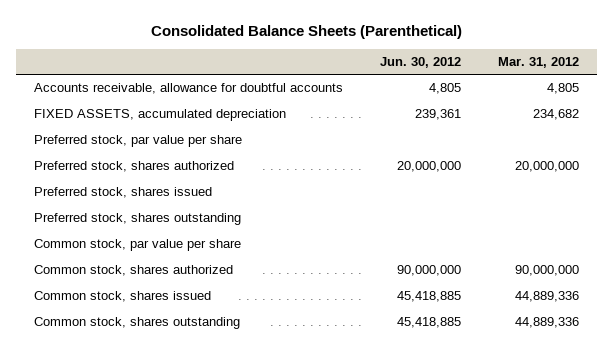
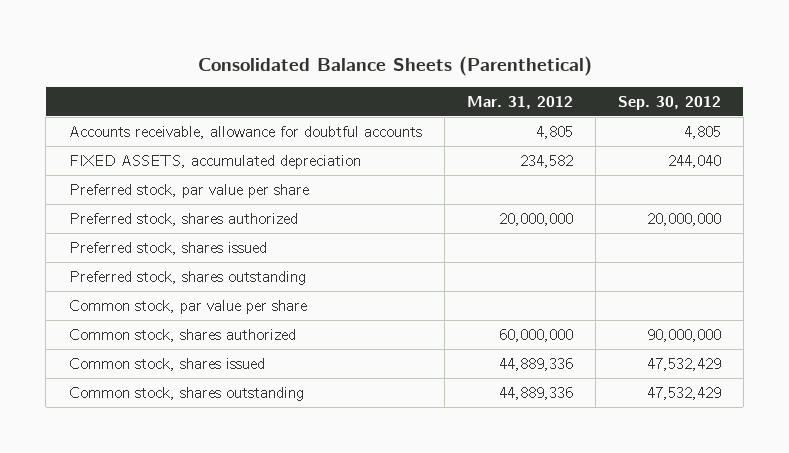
- | Jun. 30, 2012 | Mar. 31, 2012
+ | Mar. 31, 2012 | Sep. 30, 2012
- FIXED ASSETS, accumulated depreciation | 239,361 | 234,682
+ FIXED ASSETS, accumulated depreciation | 234,582 | 244,040
- Common stock, shares authorized | 90,000,000 | 90,000,000
+ Common stock, shares authorized | 60,000,000 | 90,000,000

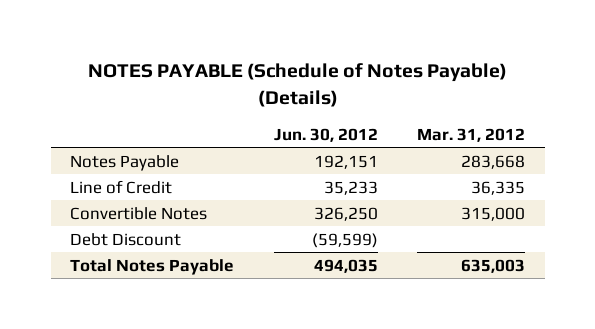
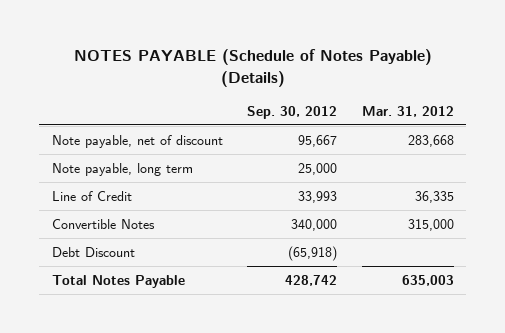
- | Jun. 30, 2012 | Mar. 31, 2012
+ | Sep. 30, 2012 | Mar. 31, 2012
- Notes Payable | 192,151 | 283,668
+ Note payable, net of discount | 95,667 | 283,668
+ Note payable, long term | 25,000 |

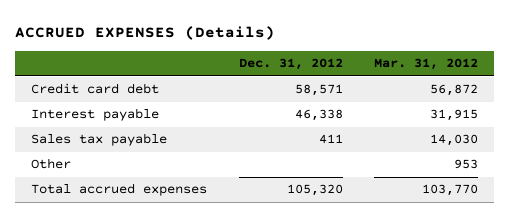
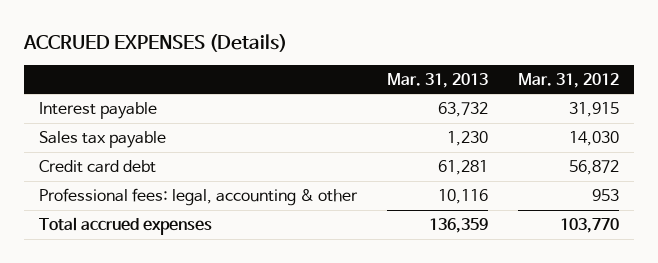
- | Dec. 31, 2012 | Mar. 31, 2012
+ | Mar. 31, 2013 | Mar. 31, 2012
- Other | | 953
moved down: Credit card debt | 61,281 | 56,872
+ Professional fees: legal, accounting & other | 10,116 | 953

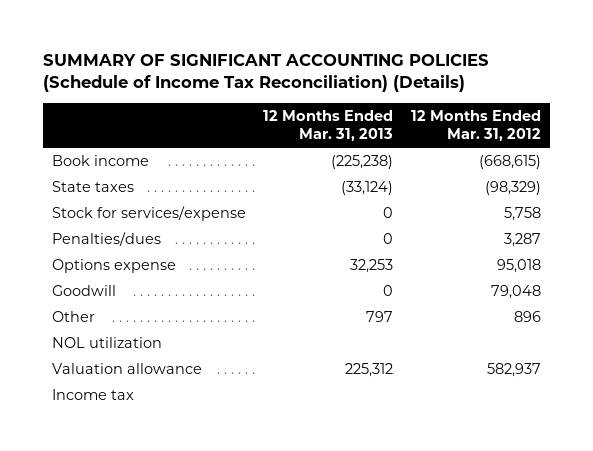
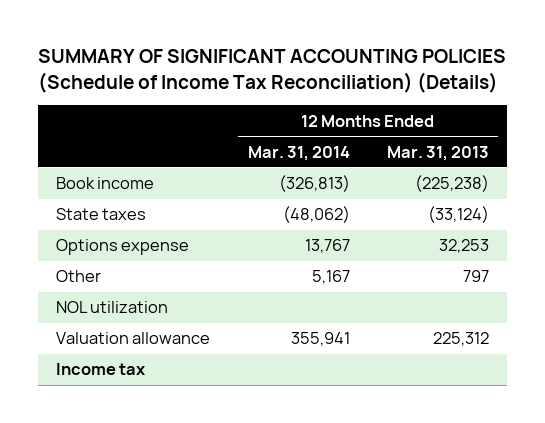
- | 12 Months Ended Mar. 31, 2013 | 12 Months Ended Mar. 31, 2012
+ | 12 Months Ended Mar. 31, 2014 | 12 Months Ended Mar. 31, 2013
- Stock for services/expense | 0 | 5,758
- Penalties/dues | 0 | 3,287
- Goodwill | 0 | 79,048

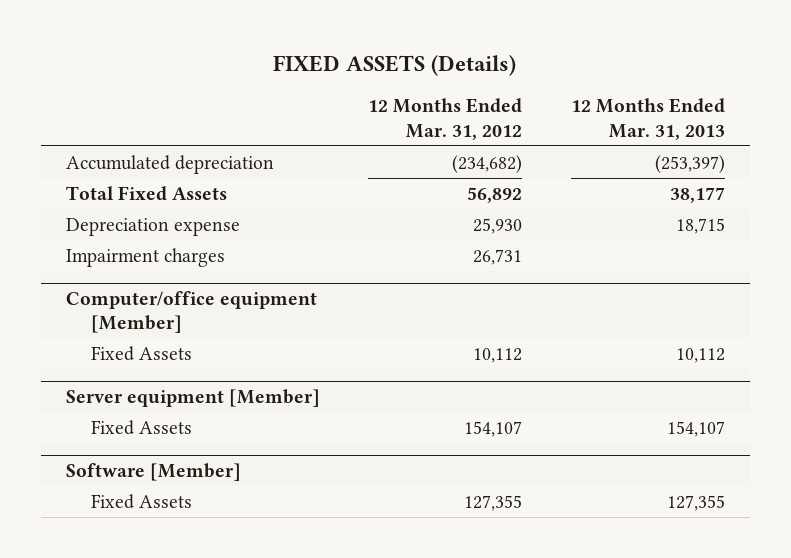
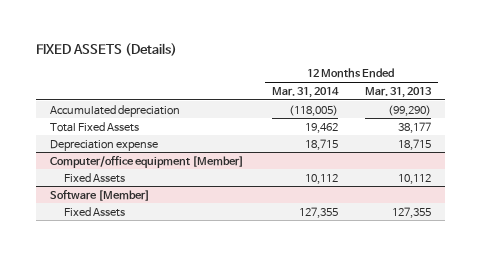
- | 12 Months Ended Mar. 31, 2012 | 12 Months Ended Mar. 31, 2013
+ | 12 Months Ended Mar. 31, 2014 | 12 Months Ended Mar. 31, 2013
- Accumulated depreciation | (234,682) | (253,397)
+ Accumulated depreciation | (118,005) | (99,290)
- Impairment charges | 26,731 |
- Server equipment [Member]
- Fixed Assets | 154,107 | 154,107

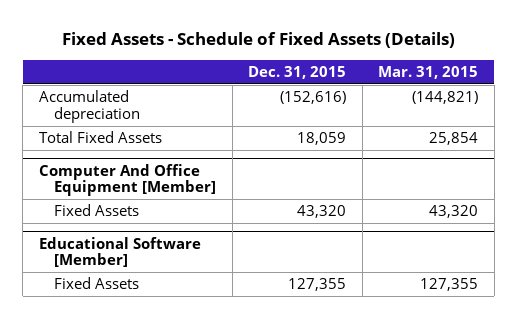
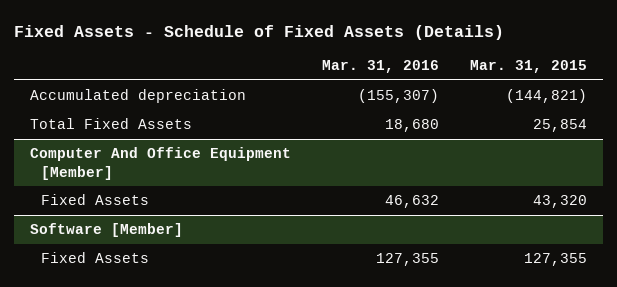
- | Dec. 31, 2015 | Mar. 31, 2015
+ | Mar. 31, 2016 | Mar. 31, 2015
- Educational Software [Member]
+ Software [Member]

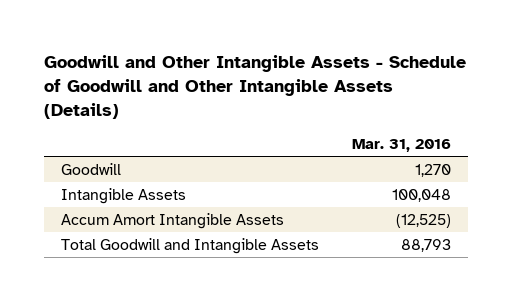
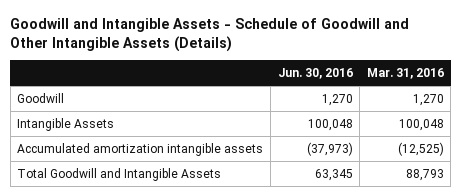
- Goodwill and Other Intangible Assets - Schedule of Goodwill and Other Intangible Assets (Details)
+ Goodwill and Intangible Assets - Schedule of Goodwill and Other Intangible Assets (Details)
- | Mar. 31, 2016
+ | Jun. 30, 2016 | Mar. 31, 2016
- Accum Amort Intangible Assets | (12,525)
+ Accumulated amortization intangible assets | (37,973) | (12,525)

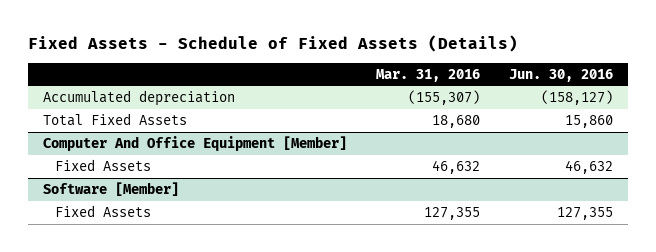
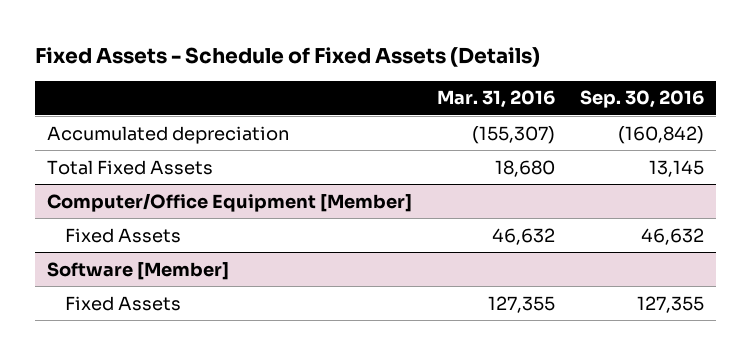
- | Mar. 31, 2016 | Jun. 30, 2016
+ | Mar. 31, 2016 | Sep. 30, 2016
- Computer And Office Equipment [Member]
+ Computer/Office Equipment [Member]

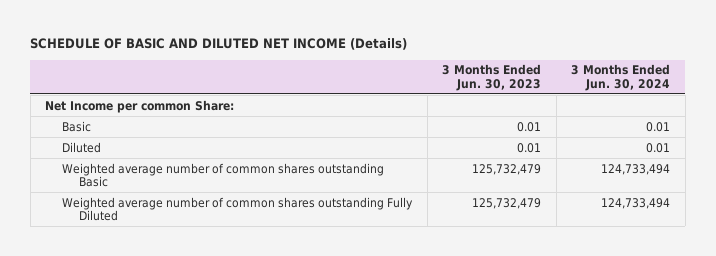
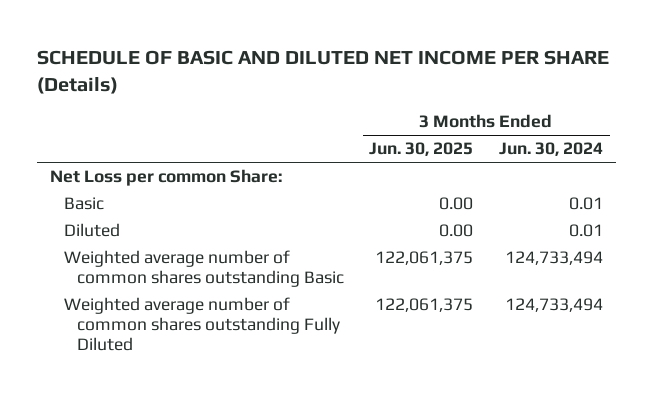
- SCHEDULE OF BASIC AND DILUTED NET INCOME (Details)
+ SCHEDULE OF BASIC AND DILUTED NET INCOME PER SHARE (Details)
- | 3 Months Ended Jun. 30, 2023 | 3 Months Ended Jun. 30, 2024
+ | 3 Months Ended Jun. 30, 2025 | 3 Months Ended Jun. 30, 2024
- Net Income per common Share:
+ Net Loss per common Share:

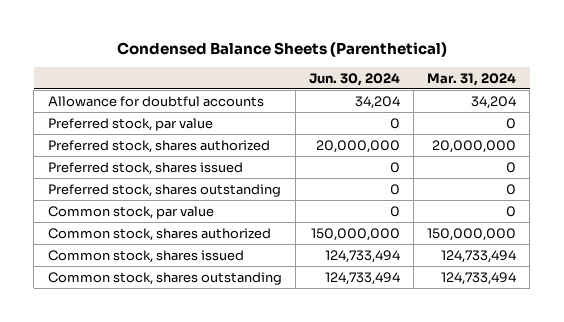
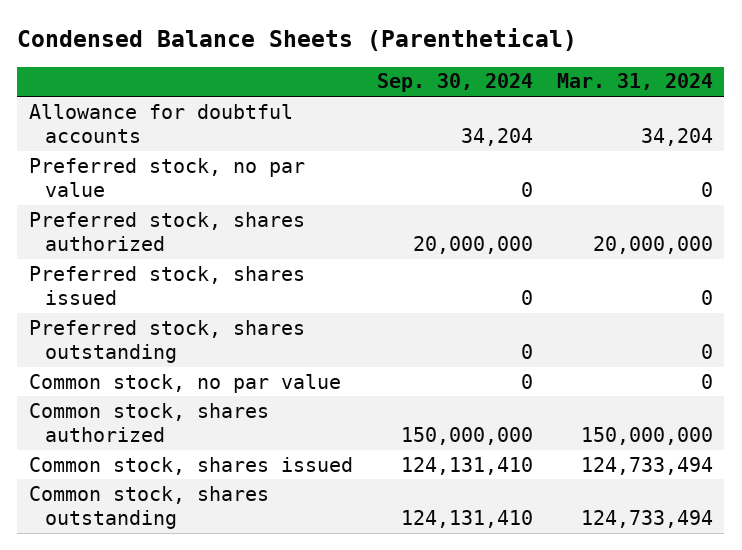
- | Jun. 30, 2024 | Mar. 31, 2024
+ | Sep. 30, 2024 | Mar. 31, 2024
- Preferred stock, par value | 0 | 0
+ Preferred stock, no par value | 0 | 0
- Common stock, par value | 0 | 0
+ Common stock, no par value | 0 | 0

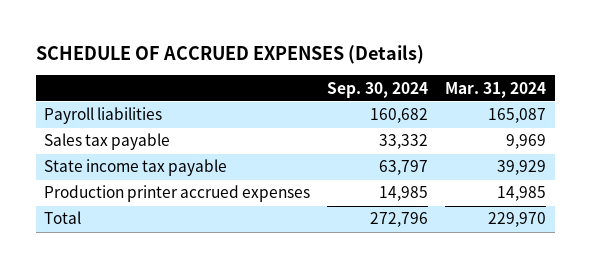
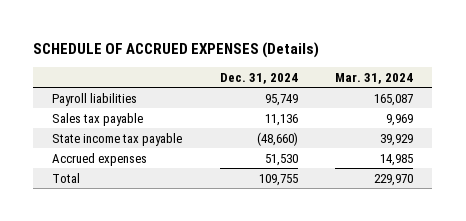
- | Sep. 30, 2024 | Mar. 31, 2024
+ | Dec. 31, 2024 | Mar. 31, 2024
- Production printer accrued expenses | 14,985 | 14,985
+ Accrued expenses | 51,530 | 14,985

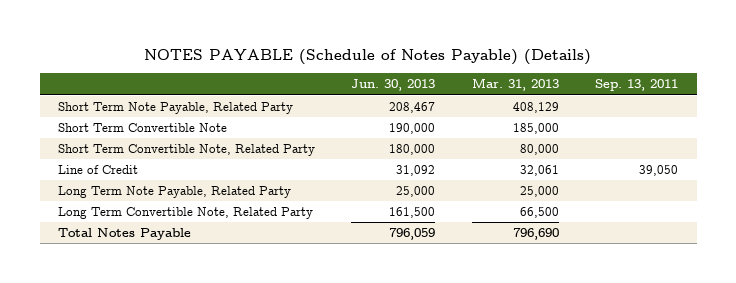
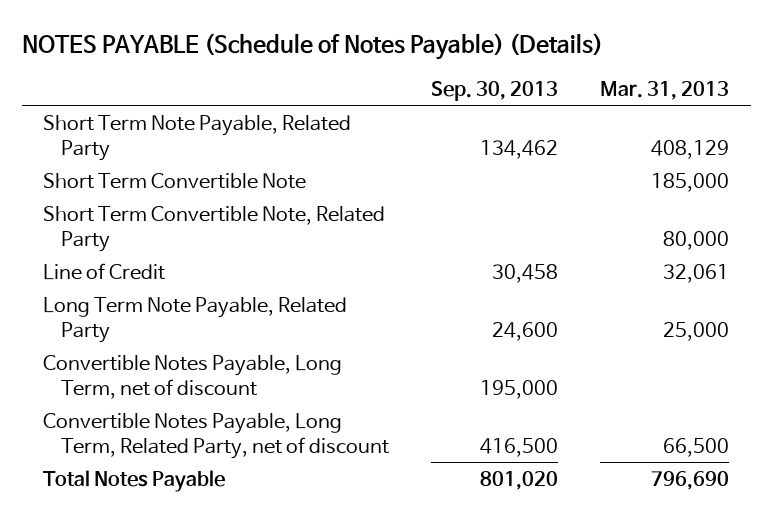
- | Jun. 30, 2013 | Mar. 31, 2013 | Sep. 13, 2011
+ | Sep. 30, 2013 | Mar. 31, 2013
- Long Term Convertible Note, Related Party | 161,500 | 66,500 |
+ Convertible Notes Payable, Long Term, net of discount | 195,000 |
+ Convertible Notes Payable, Long Term, Related Party, net of discount | 416,500 | 66,500

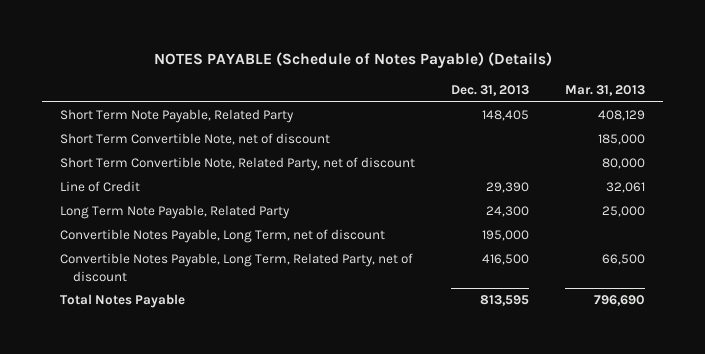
- | Sep. 30, 2013 | Mar. 31, 2013
+ | Dec. 31, 2013 | Mar. 31, 2013
- Short Term Convertible Note | | 185,000
- Short Term Convertible Note, Related Party | | 80,000
+ Short Term Convertible Note, net of discount | | 185,000
+ Short Term Convertible Note, Related Party, net of discount | | 80,000

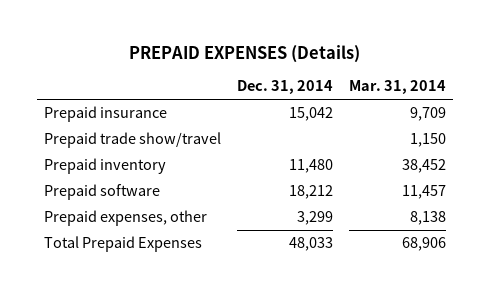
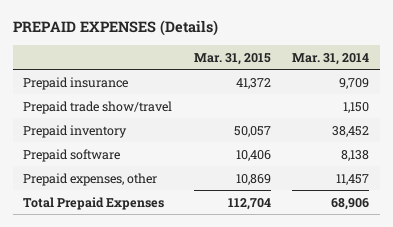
- | Dec. 31, 2014 | Mar. 31, 2014
+ | Mar. 31, 2015 | Mar. 31, 2014
- Prepaid software | 18,212 | 11,457
- Prepaid expenses, other | 3,299 | 8,138
+ Prepaid software | 10,406 | 8,138
+ Prepaid expenses, other | 10,869 | 11,457

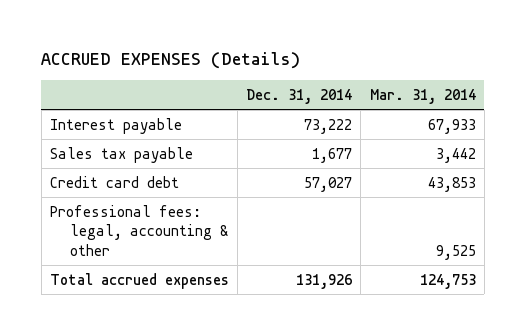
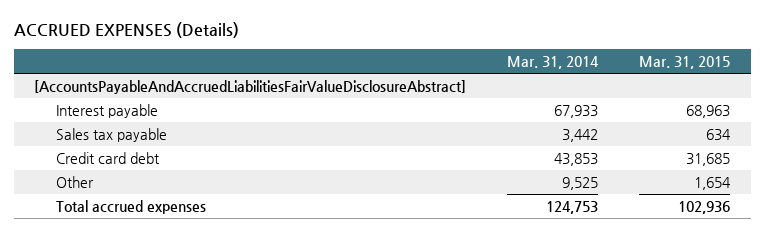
- | Dec. 31, 2014 | Mar. 31, 2014
+ | Mar. 31, 2014 | Mar. 31, 2015
+ [AccountsPayableAndAccruedLiabilitiesFairValueDisclosureAbstract]
- Professional fees: legal, accounting & other | | 9,525
+ Other | 9,525 | 1,654

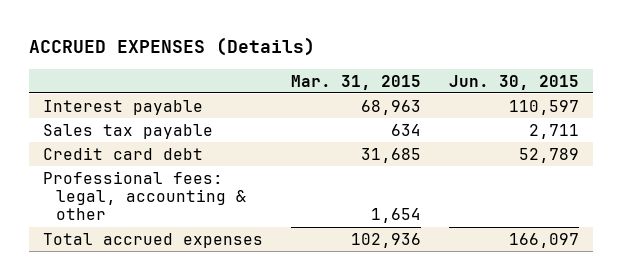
- | Mar. 31, 2014 | Mar. 31, 2015
+ | Mar. 31, 2015 | Jun. 30, 2015
- [AccountsPayableAndAccruedLiabilitiesFairValueDisclosureAbstract]
- Other | 9,525 | 1,654
+ Professional fees: legal, accounting & other | 1,654 |

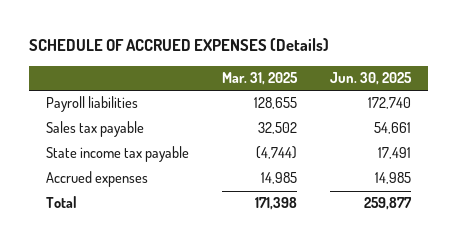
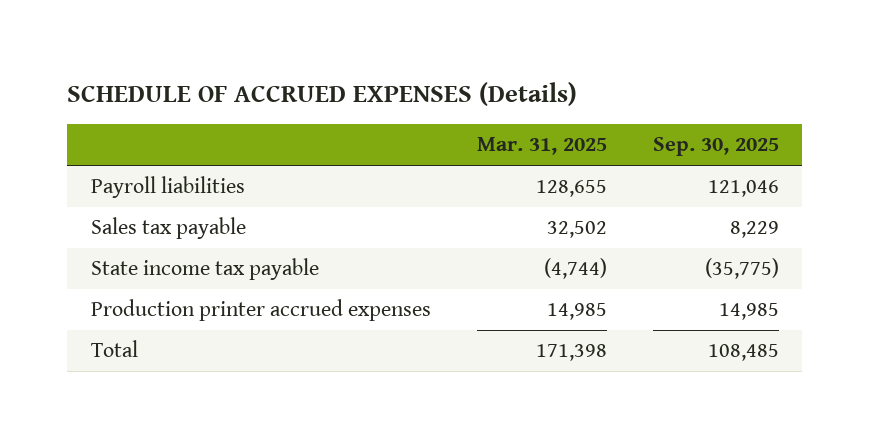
- | Mar. 31, 2025 | Jun. 30, 2025
+ | Mar. 31, 2025 | Sep. 30, 2025
- Accrued expenses | 14,985 | 14,985
+ Production printer accrued expenses | 14,985 | 14,985

